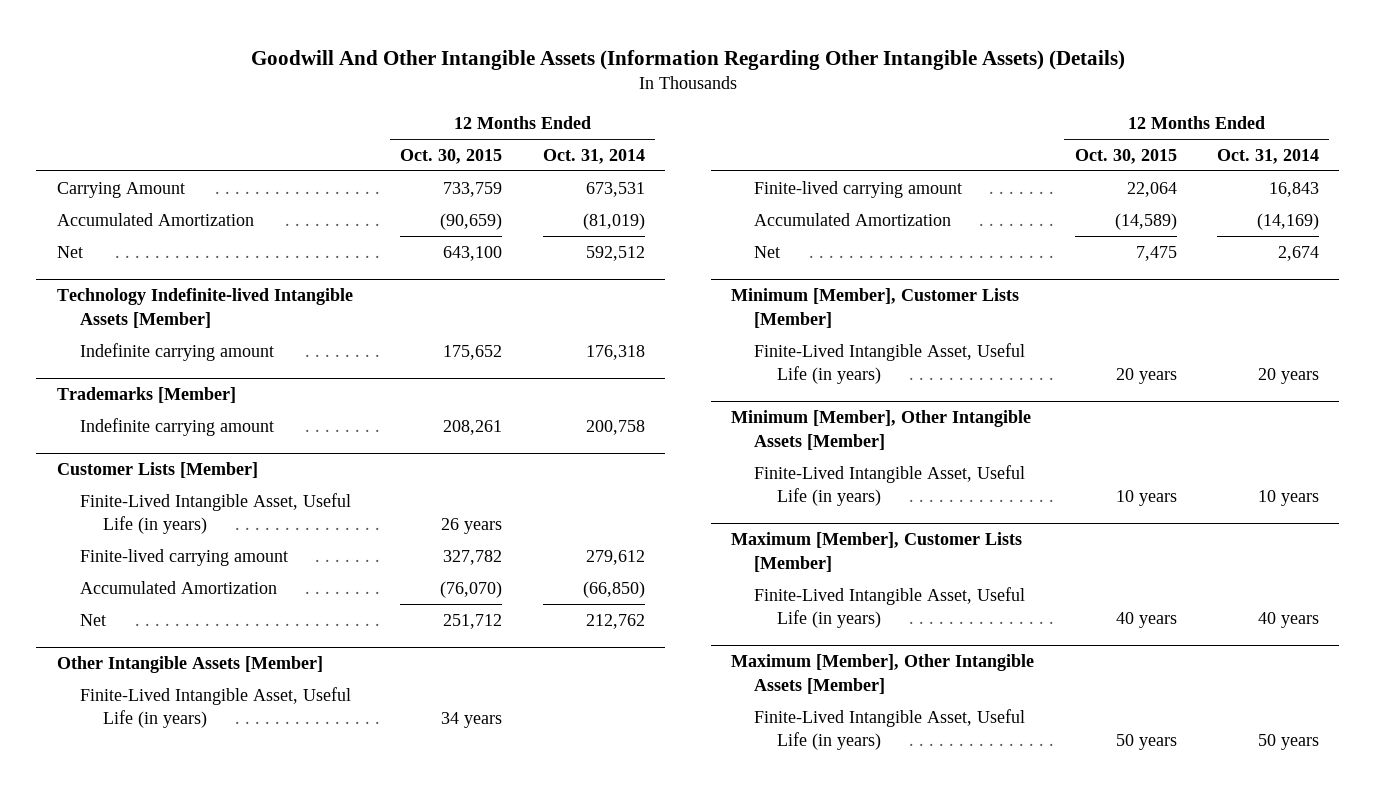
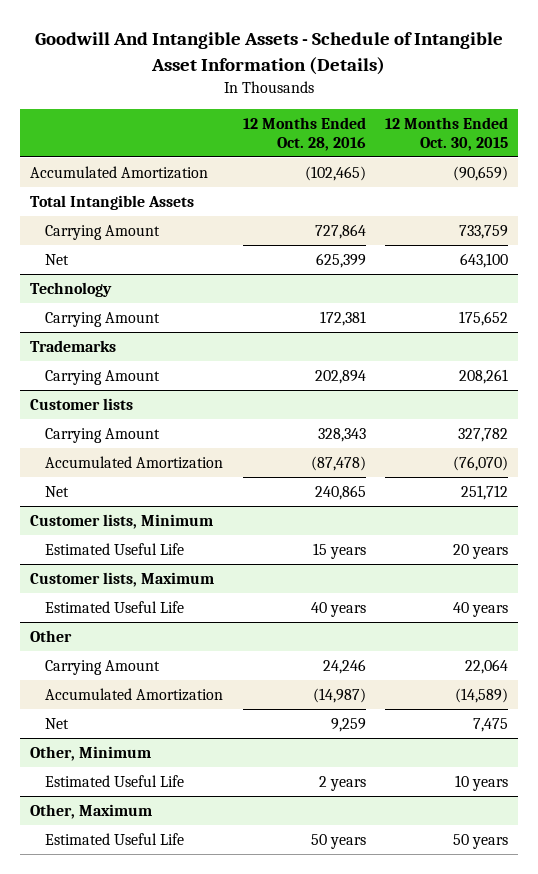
- Goodwill And Other Intangible Assets (Information Regarding Other Intangible Assets) (Details)
+ Goodwill And Intangible Assets - Schedule of Intangible Asset Information (Details)
- | 12 Months Ended Oct. 30, 2015 | 12 Months Ended Oct. 31, 2014
+ | 12 Months Ended Oct. 28, 2016 | 12 Months Ended Oct. 30, 2015
+ Total Intangible Assets
moved down: Carrying Amount | 727,864 | 733,759
- Technology Indefinite-lived Intangible Assets [Member]
- Indefinite carrying amount | 175,652 | 176,318
- Trademarks [Member]
- Indefinite carrying amount | 208,261 | 200,758
- Customer Lists [Member]
- Finite-Lived Intangible Asset, Useful Life (in years) | 26 years |
- Finite-lived carrying amount | 327,782 | 279,612
+ Technology
+ Carrying Amount | 172,381 | 175,652
+ Trademarks
+ Carrying Amount | 202,894 | 208,261
+ Customer lists
+ Carrying Amount | 328,343 | 327,782
- Other Intangible Assets [Member]
- Finite-Lived Intangible Asset, Useful Life (in years) | 34 years |
- Finite-lived carrying amount | 22,064 | 16,843
+ Customer lists, Minimum
+ Estimated Useful Life | 15 years | 20 years
+ Customer lists, Maximum
+ Estimated Useful Life | 40 years | 40 years
+ Other
+ Carrying Amount | 24,246 | 22,064
- Minimum [Member], Customer Lists [Member]
- Finite-Lived Intangible Asset, Useful Life (in years) | 20 years | 20 years
- Minimum [Member], Other Intangible Assets [Member]
- Finite-Lived Intangible Asset, Useful Life (in years) | 10 years | 10 years
- Maximum [Member], Customer Lists [Member]
- Finite-Lived Intangible Asset, Useful Life (in years) | 40 years | 40 years
- Maximum [Member], Other Intangible Assets [Member]
- Finite-Lived Intangible Asset, Useful Life (in years) | 50 years | 50 years
+ Other, Minimum
+ Estimated Useful Life | 2 years | 10 years
+ Other, Maximum
+ Estimated Useful Life | 50 years | 50 years

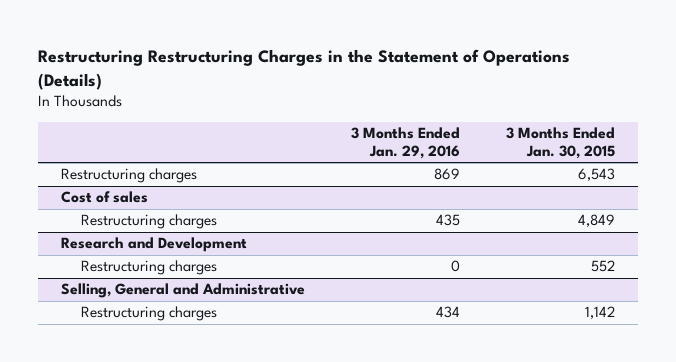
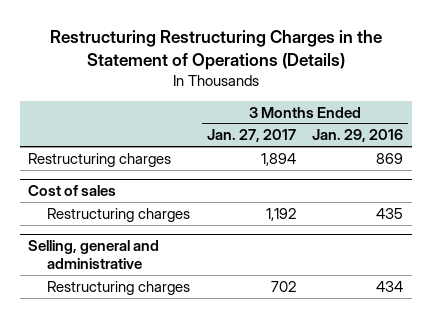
- | 3 Months Ended Jan. 29, 2016 | 3 Months Ended Jan. 30, 2015
+ | 3 Months Ended Jan. 27, 2017 | 3 Months Ended Jan. 29, 2016
- Research and Development
- Restructuring charges | 0 | 552
- Selling, General and Administrative
+ Selling, general and administrative

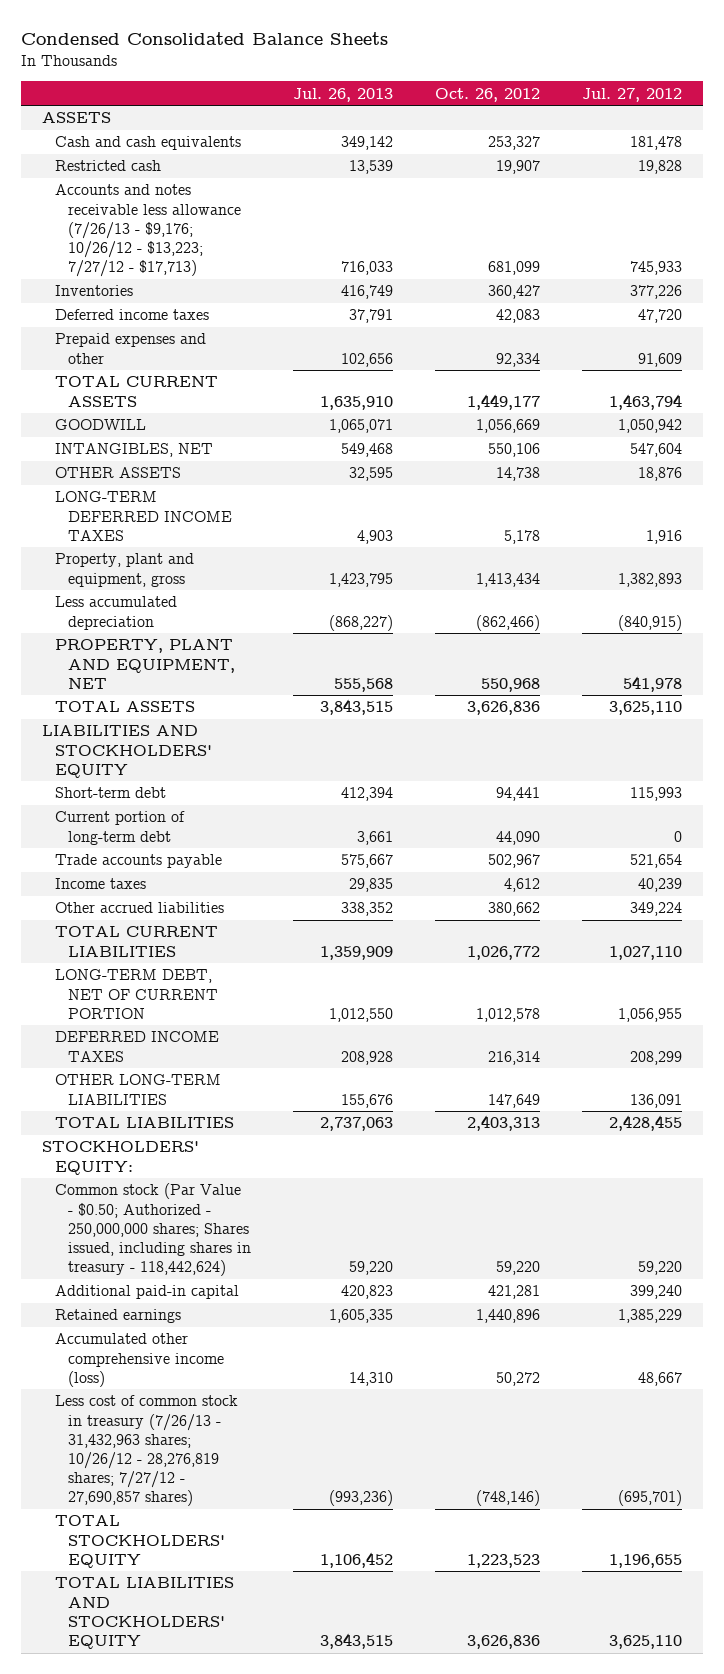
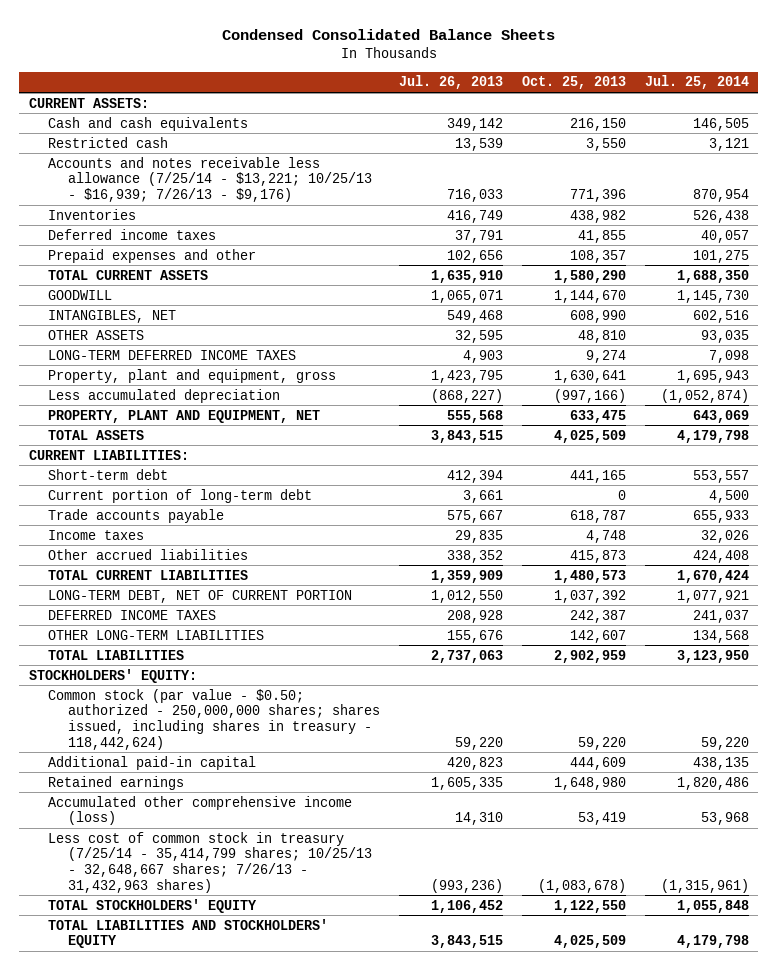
- | Jul. 26, 2013 | Oct. 26, 2012 | Jul. 27, 2012
+ | Jul. 26, 2013 | Oct. 25, 2013 | Jul. 25, 2014
- ASSETS
+ CURRENT ASSETS:
- Accounts and notes receivable less allowance (7/26/13 - $9,176; 10/26/12 - $13,223; 7/27/12 - $17,713) | 716,033 | 681,099 | 745,933
+ Accounts and notes receivable less allowance (7/25/14 - $13,221; 10/25/13 - $16,939; 7/26/13 - $9,176) | 716,033 | 771,396 | 870,954
- LIABILITIES AND STOCKHOLDERS' EQUITY
+ CURRENT LIABILITIES:
- Common stock (Par Value - $0.50; Authorized - 250,000,000 shares; Shares issued, including shares in treasury - 118,442,624) | 59,220 | 59,220 | 59,220
+ Common stock (par value - $0.50; authorized - 250,000,000 shares; shares issued, including shares in treasury - 118,442,624) | 59,220 | 59,220 | 59,220
- Less cost of common stock in treasury (7/26/13 - 31,432,963 shares; 10/26/12 - 28,276,819 shares; 7/27/12 - 27,690,857 shares) | (993,236) | (748,146) | (695,701)
+ Less cost of common stock in treasury (7/25/14 - 35,414,799 shares; 10/25/13 - 32,648,667 shares; 7/26/13 - 31,432,963 shares) | (993,236) | (1,083,678) | (1,315,961)

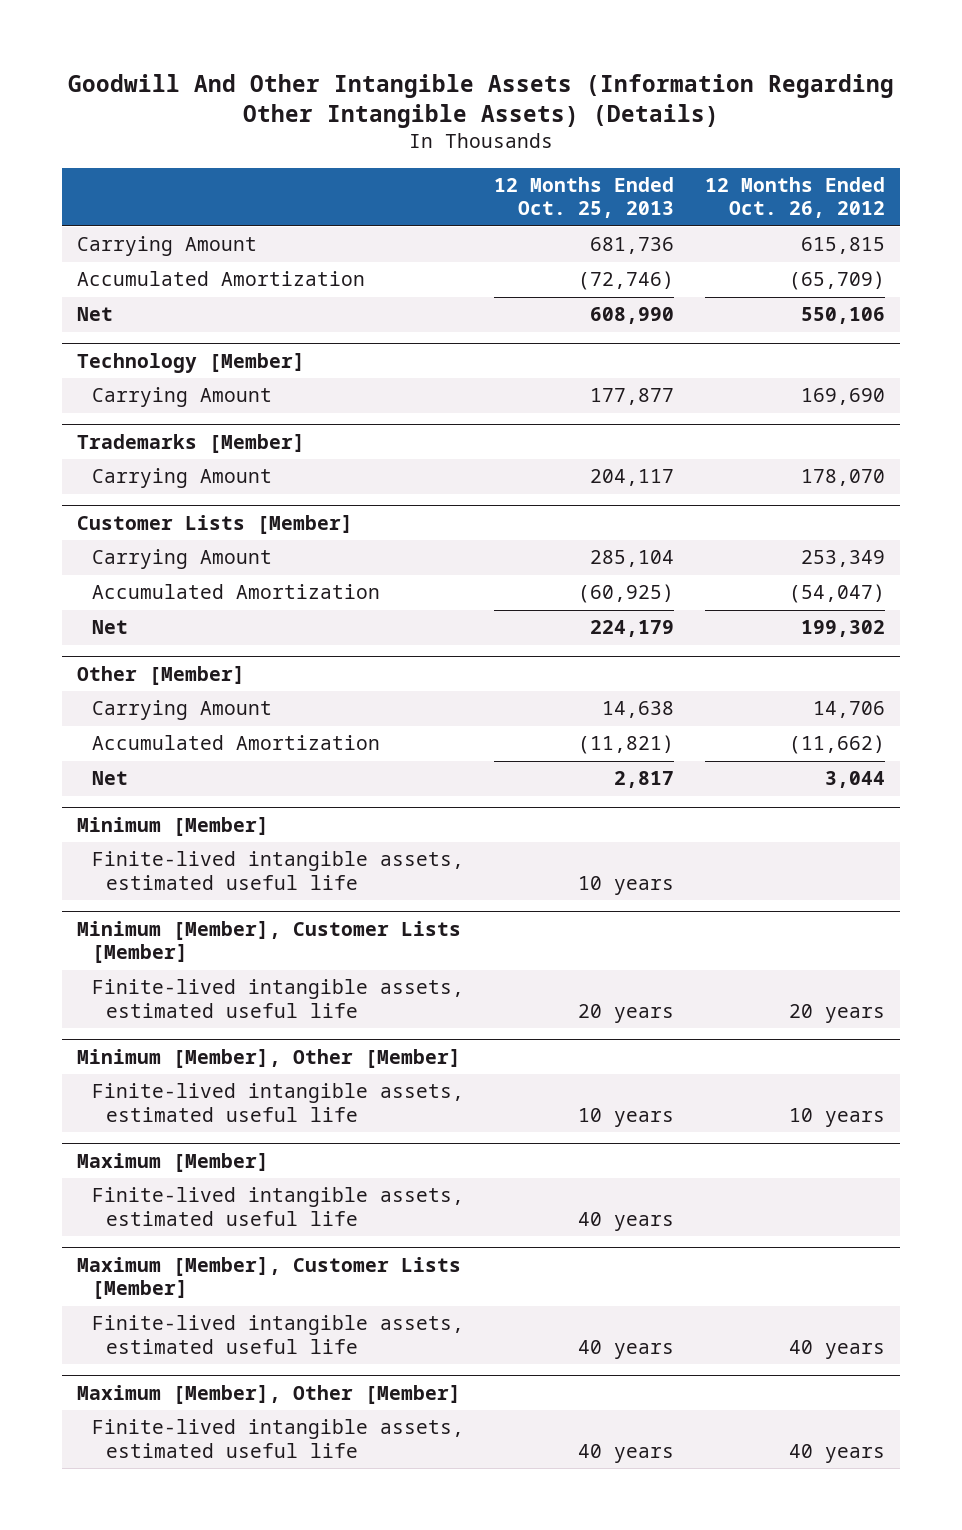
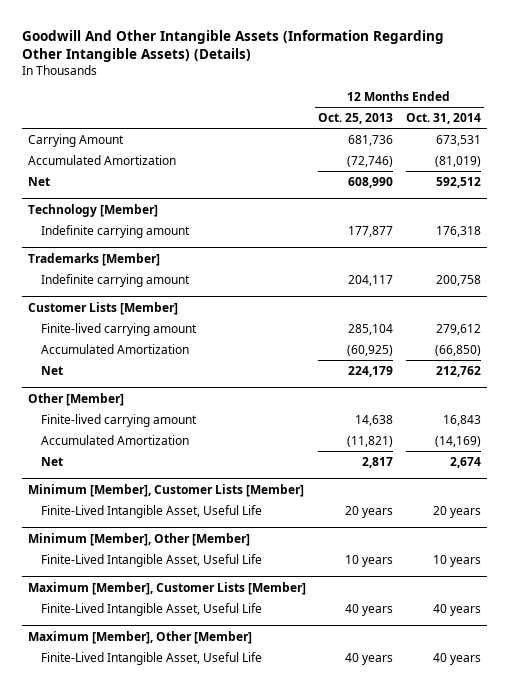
- | 12 Months Ended Oct. 25, 2013 | 12 Months Ended Oct. 26, 2012
+ | 12 Months Ended Oct. 25, 2013 | 12 Months Ended Oct. 31, 2014
@ Technology [Member]
- Carrying Amount | 177,877 | 169,690
+ Indefinite carrying amount | 177,877 | 176,318
@ Trademarks [Member]
- Carrying Amount | 204,117 | 178,070
+ Indefinite carrying amount | 204,117 | 200,758
@ Customer Lists [Member]
- Carrying Amount | 285,104 | 253,349
+ Finite-lived carrying amount | 285,104 | 279,612
@ Other [Member]
- Carrying Amount | 14,638 | 14,706
+ Finite-lived carrying amount | 14,638 | 16,843
- Minimum [Member]
- Finite-lived intangible assets, estimated useful life | 10 years |
@ Minimum [Member], Customer Lists [Member]
- Finite-lived intangible assets, estimated useful life | 20 years | 20 years
+ Finite-Lived Intangible Asset, Useful Life | 20 years | 20 years
@ Minimum [Member], Other [Member]
- Finite-lived intangible assets, estimated useful life | 10 years | 10 years
- Maximum [Member]
- Finite-lived intangible assets, estimated useful life | 40 years |
@ Minimum [Member], Other [Member]
+ Finite-Lived Intangible Asset, Useful Life | 10 years | 10 years
@ Maximum [Member], Customer Lists [Member]
- Finite-lived intangible assets, estimated useful life | 40 years | 40 years
+ Finite-Lived Intangible Asset, Useful Life | 40 years | 40 years
@ Maximum [Member], Other [Member]
- Finite-lived intangible assets, estimated useful life | 40 years | 40 years
+ Finite-Lived Intangible Asset, Useful Life | 40 years | 40 years

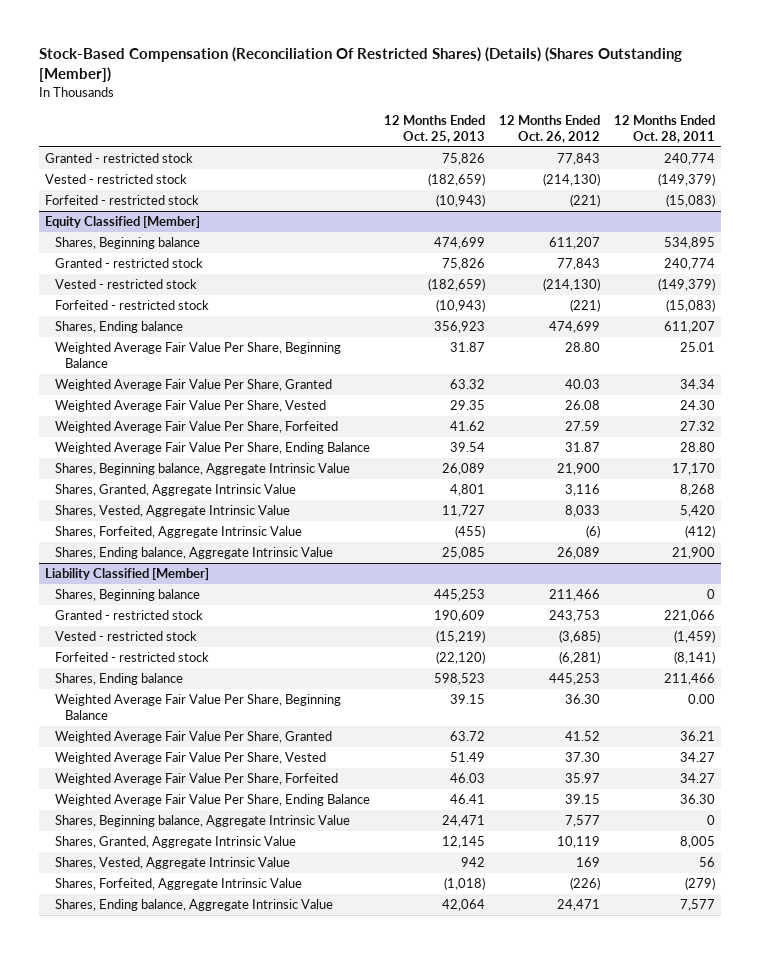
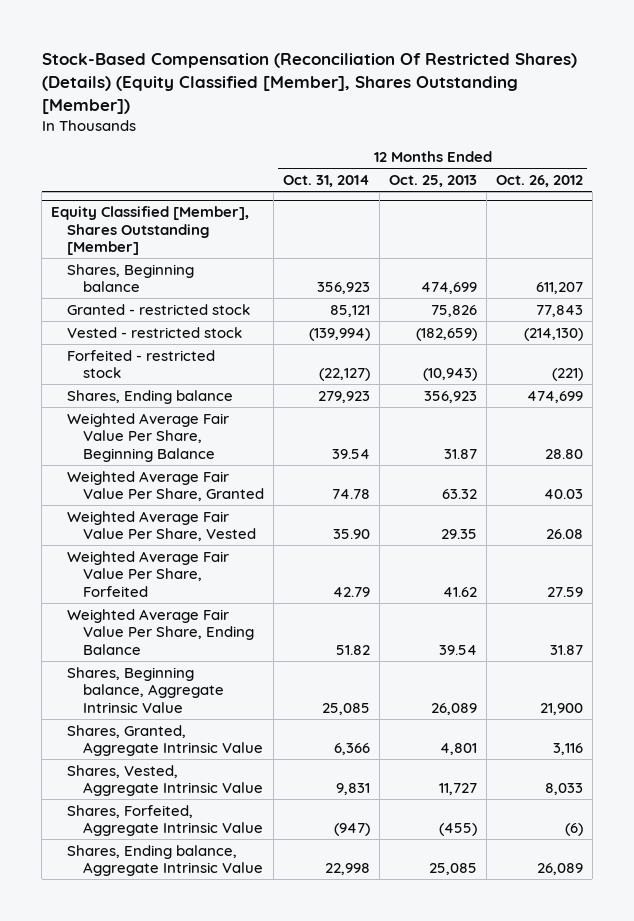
- Stock-Based Compensation (Reconciliation Of Restricted Shares) (Details) (Shares Outstanding [Member])
+ Stock-Based Compensation (Reconciliation Of Restricted Shares) (Details) (Equity Classified [Member], Shares Outstanding [Member])
- | 12 Months Ended Oct. 25, 2013 | 12 Months Ended Oct. 26, 2012 | 12 Months Ended Oct. 28, 2011
+ | 12 Months Ended Oct. 31, 2014 | 12 Months Ended Oct. 25, 2013 | 12 Months Ended Oct. 26, 2012
- Granted - restricted stock | 75,826 | 77,843 | 240,774
- Vested - restricted stock | (182,659) | (214,130) | (149,379)
- Forfeited - restricted stock | (10,943) | (221) | (15,083)
- Equity Classified [Member]
+ Equity Classified [Member], Shares Outstanding [Member]
- Liability Classified [Member]
- Shares, Beginning balance | 445,253 | 211,466 | 0
- Granted - restricted stock | 190,609 | 243,753 | 221,066
- Vested - restricted stock | (15,219) | (3,685) | (1,459)
- Forfeited - restricted stock | (22,120) | (6,281) | (8,141)
- Shares, Ending balance | 598,523 | 445,253 | 211,466
- Weighted Average Fair Value Per Share, Beginning Balance | 39.15 | 36.30 | 0.00
- Weighted Average Fair Value Per Share, Granted | 63.72 | 41.52 | 36.21
- Weighted Average Fair Value Per Share, Vested | 51.49 | 37.30 | 34.27
- Weighted Average Fair Value Per Share, Forfeited | 46.03 | 35.97 | 34.27
- Weighted Average Fair Value Per Share, Ending Balance | 46.41 | 39.15 | 36.30
- Shares, Beginning balance, Aggregate Intrinsic Value | 24,471 | 7,577 | 0
- Shares, Granted, Aggregate Intrinsic Value | 12,145 | 10,119 | 8,005
- Shares, Vested, Aggregate Intrinsic Value | 942 | 169 | 56
- Shares, Forfeited, Aggregate Intrinsic Value | (1,018) | (226) | (279)
- Shares, Ending balance, Aggregate Intrinsic Value | 42,064 | 24,471 | 7,577

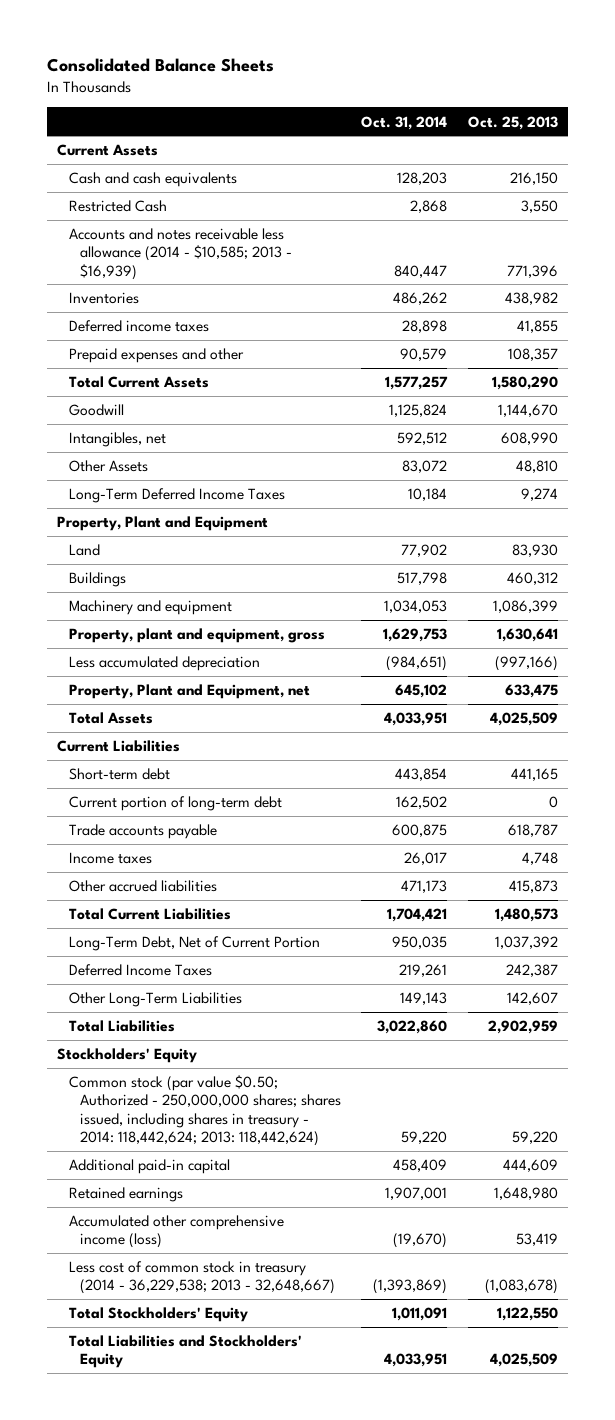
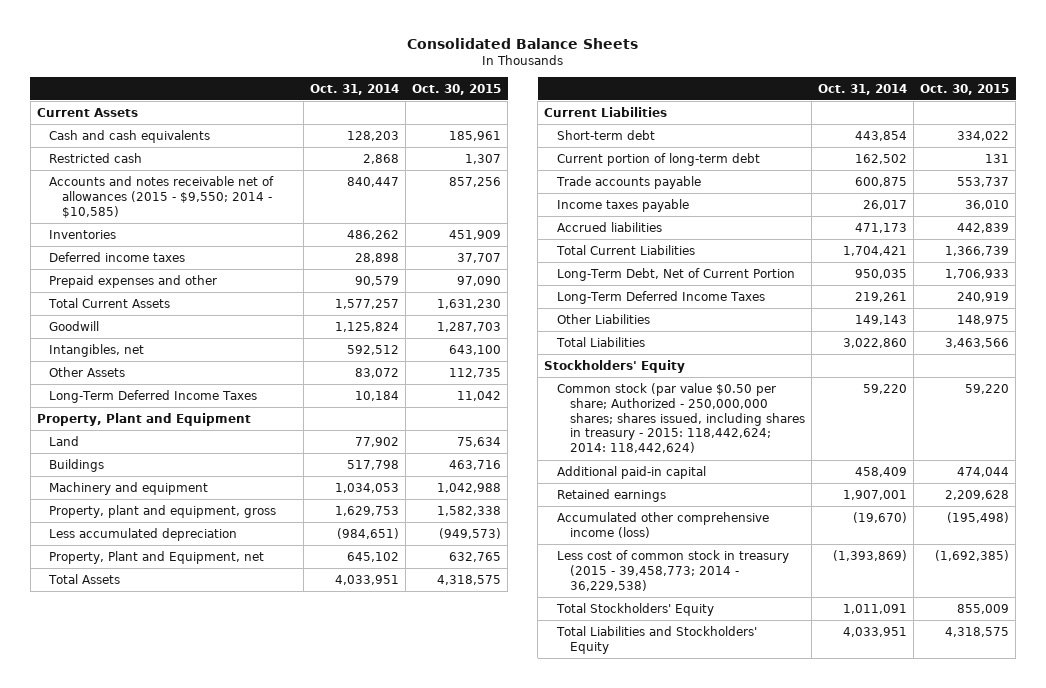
- | Oct. 31, 2014 | Oct. 25, 2013
+ | Oct. 31, 2014 | Oct. 30, 2015
- Restricted Cash | 2,868 | 3,550
- Accounts and notes receivable less allowance (2014 - $10,585; 2013 - $16,939) | 840,447 | 771,396
+ Restricted cash | 2,868 | 1,307
+ Accounts and notes receivable net of allowances (2015 - $9,550; 2014 - $10,585) | 840,447 | 857,256
- Income taxes | 26,017 | 4,748
- Other accrued liabilities | 471,173 | 415,873
+ Income taxes payable | 26,017 | 36,010
+ Accrued liabilities | 471,173 | 442,839
- Deferred Income Taxes | 219,261 | 242,387
- Other Long-Term Liabilities | 149,143 | 142,607
+ Long-Term Deferred Income Taxes | 219,261 | 240,919
+ Other Liabilities | 149,143 | 148,975
- Common stock (par value $0.50; Authorized - 250,000,000 shares; shares issued, including shares in treasury - 2014: 118,442,624; 2013: 118,442,624) | 59,220 | 59,220
+ Common stock (par value $0.50 per share; Authorized - 250,000,000 shares; shares issued, including shares in treasury - 2015: 118,442,624; 2014: 118,442,624) | 59,220 | 59,220
- Less cost of common stock in treasury (2014 - 36,229,538; 2013 - 32,648,667) | (1,393,869) | (1,083,678)
+ Less cost of common stock in treasury (2015 - 39,458,773; 2014 - 36,229,538) | (1,393,869) | (1,692,385)

